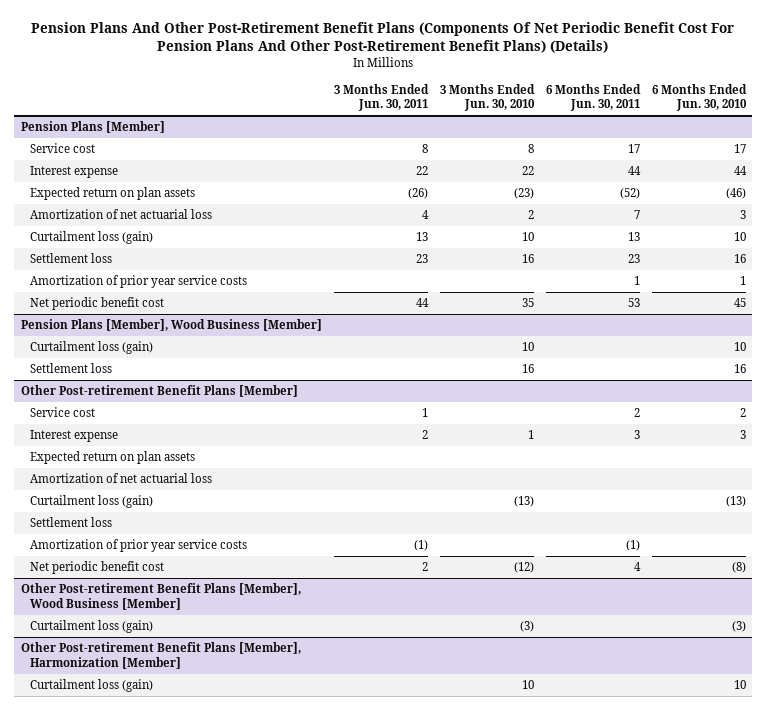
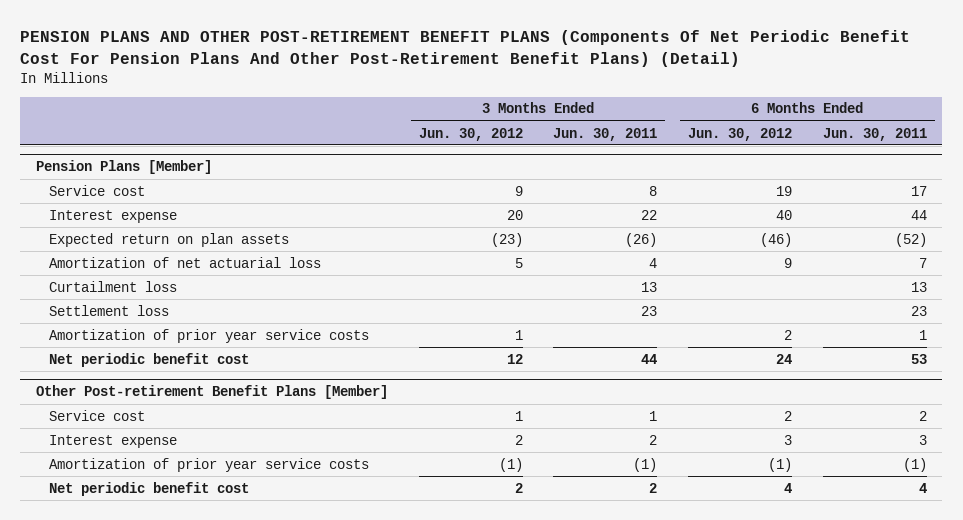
- Pension Plans And Other Post-Retirement Benefit Plans (Components Of Net Periodic Benefit Cost For Pension Plans And Other Post-Retirement Benefit Plans) (Details)
+ PENSION PLANS AND OTHER POST-RETIREMENT BENEFIT PLANS (Components Of Net Periodic Benefit Cost For Pension Plans And Other Post-Retirement Benefit Plans) (Detail)
- | 3 Months Ended Jun. 30, 2011 | 3 Months Ended Jun. 30, 2010 | 6 Months Ended Jun. 30, 2011 | 6 Months Ended Jun. 30, 2010
+ | 3 Months Ended Jun. 30, 2012 | 3 Months Ended Jun. 30, 2011 | 6 Months Ended Jun. 30, 2012 | 6 Months Ended Jun. 30, 2011
@ Pension Plans [Member]
- Curtailment loss (gain) | 13 | 10 | 13 | 10
+ Curtailment loss | | 13 | | 13
- Pension Plans [Member], Wood Business [Member]
- Curtailment loss (gain) | | 10 | | 10
- Settlement loss | | 16 | | 16
@ Other Post-retirement Benefit Plans [Member]
- Expected return on plan assets
- Amortization of net actuarial loss
- Curtailment loss (gain) | | (13) | | (13)
- Settlement loss
- Other Post-retirement Benefit Plans [Member], Wood Business [Member]
- Curtailment loss (gain) | | (3) | | (3)
- Other Post-retirement Benefit Plans [Member], Harmonization [Member]
- Curtailment loss (gain) | | 10 | | 10

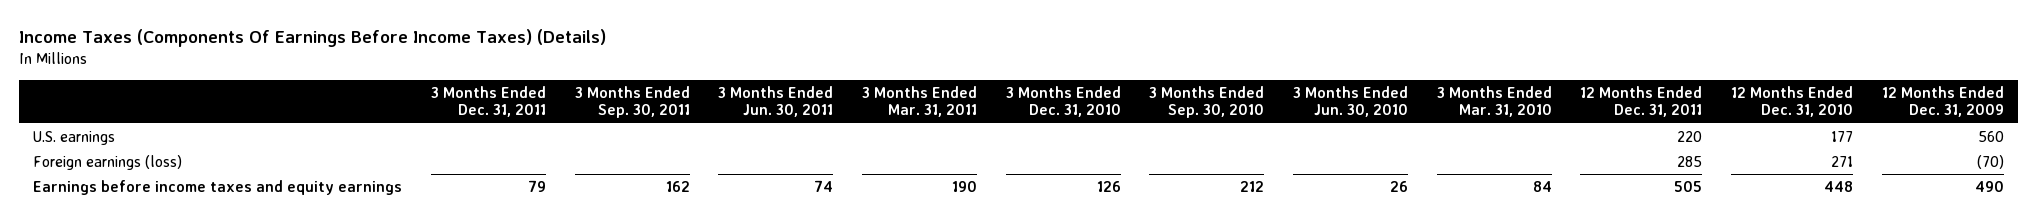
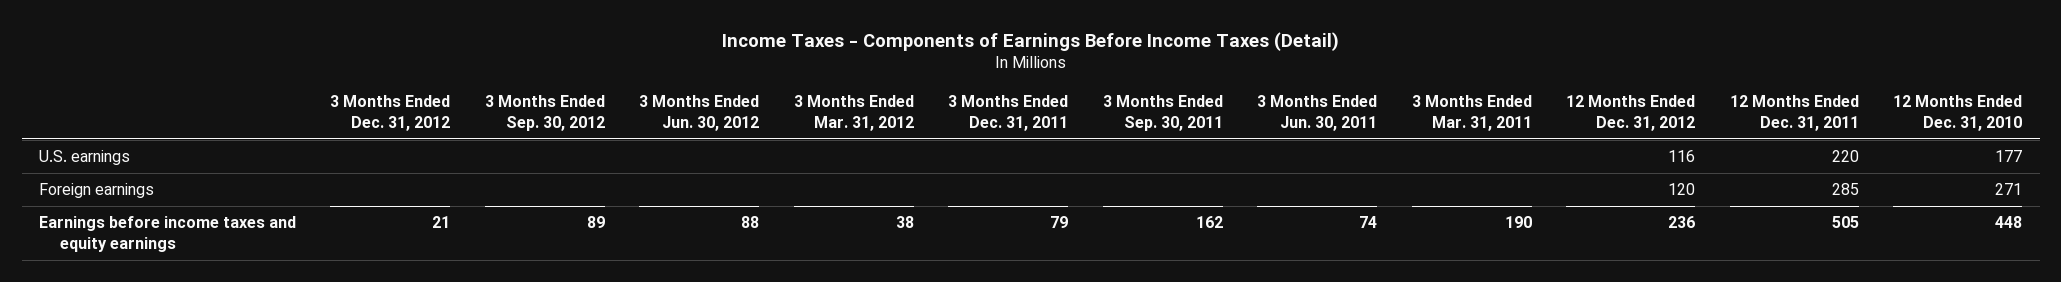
- Income Taxes (Components Of Earnings Before Income Taxes) (Details)
+ Income Taxes - Components of Earnings Before Income Taxes (Detail)
- | 3 Months Ended Dec. 31, 2011 | 3 Months Ended Sep. 30, 2011 | 3 Months Ended Jun. 30, 2011 | 3 Months Ended Mar. 31, 2011 | 3 Months Ended Dec. 31, 2010 | 3 Months Ended Sep. 30, 2010 | 3 Months Ended Jun. 30, 2010 | 3 Months Ended Mar. 31, 2010 | 12 Months Ended Dec. 31, 2011 | 12 Months Ended Dec. 31, 2010 | 12 Months Ended Dec. 31, 2009
+ | 3 Months Ended Dec. 31, 2012 | 3 Months Ended Sep. 30, 2012 | 3 Months Ended Jun. 30, 2012 | 3 Months Ended Mar. 31, 2012 | 3 Months Ended Dec. 31, 2011 | 3 Months Ended Sep. 30, 2011 | 3 Months Ended Jun. 30, 2011 | 3 Months Ended Mar. 31, 2011 | 12 Months Ended Dec. 31, 2012 | 12 Months Ended Dec. 31, 2011 | 12 Months Ended Dec. 31, 2010
- Foreign earnings (loss) | | | | | | | | | 285 | 271 | (70)
+ Foreign earnings | | | | | | | | | 120 | 285 | 271

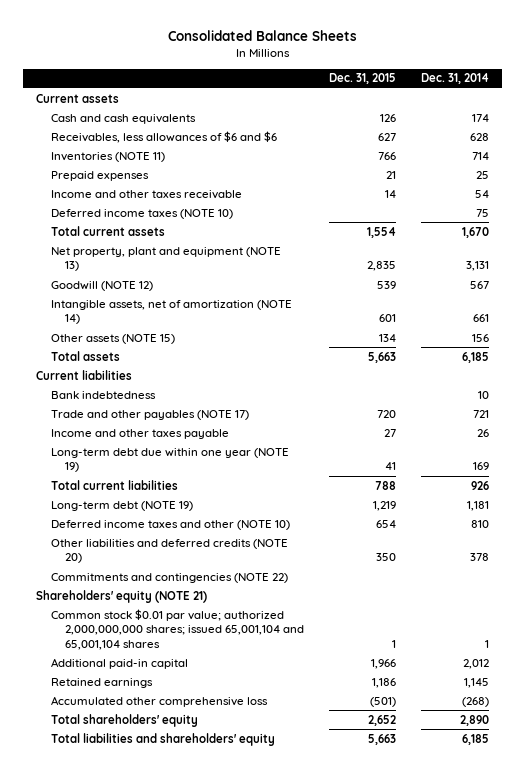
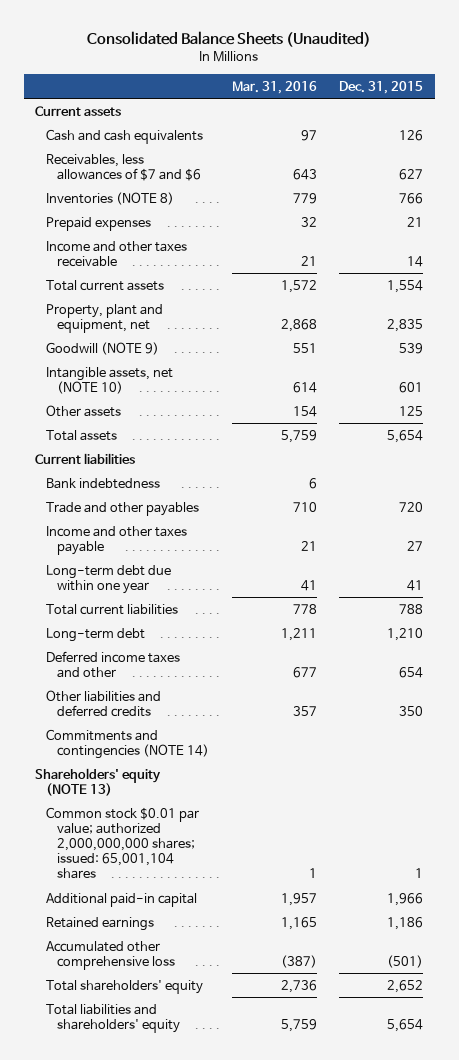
- Consolidated Balance Sheets
+ Consolidated Balance Sheets (Unaudited)
- | Dec. 31, 2015 | Dec. 31, 2014
+ | Mar. 31, 2016 | Dec. 31, 2015
- Receivables, less allowances of $6 and $6 | 627 | 628
- Inventories (NOTE 11) | 766 | 714
+ Receivables, less allowances of $7 and $6 | 643 | 627
+ Inventories (NOTE 8) | 779 | 766
- Deferred income taxes (NOTE 10) | | 75
- Net property, plant and equipment (NOTE 13) | 2,835 | 3,131
- Goodwill (NOTE 12) | 539 | 567
- Intangible assets, net of amortization (NOTE 14) | 601 | 661
- Other assets (NOTE 15) | 134 | 156
- Total assets | 5,663 | 6,185
+ Property, plant and equipment, net | 2,868 | 2,835
+ Goodwill (NOTE 9) | 551 | 539
+ Intangible assets, net (NOTE 10) | 614 | 601
+ Other assets | 154 | 125
+ Total assets | 5,759 | 5,654
- Trade and other payables (NOTE 17) | 720 | 721
+ Trade and other payables | 710 | 720
- Long-term debt due within one year (NOTE 19) | 41 | 169
+ Long-term debt due within one year | 41 | 41
- Long-term debt (NOTE 19) | 1,219 | 1,181
- Deferred income taxes and other (NOTE 10) | 654 | 810
- Other liabilities and deferred credits (NOTE 20) | 350 | 378
- Commitments and contingencies (NOTE 22)
- Shareholders' equity (NOTE 21)
- Common stock $0.01 par value; authorized 2,000,000,000 shares; issued 65,001,104 and 65,001,104 shares | 1 | 1
+ Long-term debt | 1,211 | 1,210
+ Deferred income taxes and other | 677 | 654
+ Other liabilities and deferred credits | 357 | 350
+ Commitments and contingencies (NOTE 14)
+ Shareholders' equity (NOTE 13)
+ Common stock $0.01 par value; authorized 2,000,000,000 shares; issued: 65,001,104 shares | 1 | 1
- Total liabilities and shareholders' equity | 5,663 | 6,185
+ Total liabilities and shareholders' equity | 5,759 | 5,654

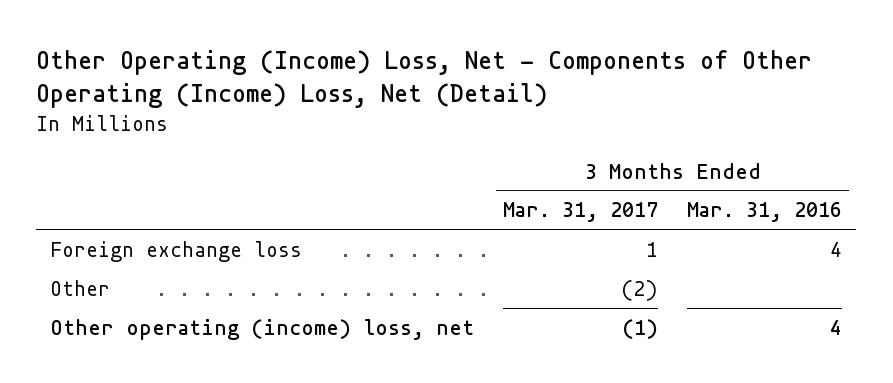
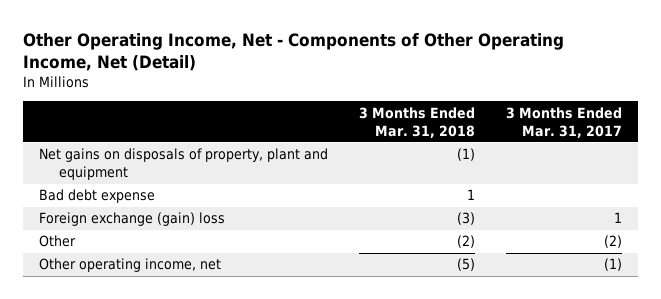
- Other Operating (Income) Loss, Net - Components of Other Operating (Income) Loss, Net (Detail)
+ Other Operating Income, Net - Components of Other Operating Income, Net (Detail)
- | 3 Months Ended Mar. 31, 2017 | 3 Months Ended Mar. 31, 2016
+ | 3 Months Ended Mar. 31, 2018 | 3 Months Ended Mar. 31, 2017
- Foreign exchange loss | 1 | 4
+ Net gains on disposals of property, plant and equipment | (1) |
+ Bad debt expense | 1 |
+ Foreign exchange (gain) loss | (3) | 1
- Other operating (income) loss, net | (1) | 4
+ Other operating income, net | (5) | (1)

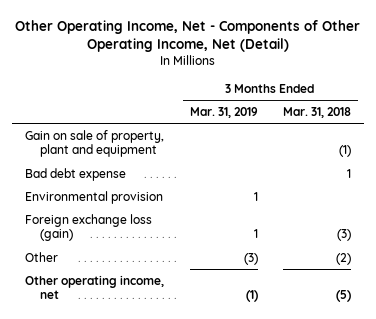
- | 3 Months Ended Mar. 31, 2018 | 3 Months Ended Mar. 31, 2017
+ | 3 Months Ended Mar. 31, 2019 | 3 Months Ended Mar. 31, 2018
- Net gains on disposals of property, plant and equipment | (1) |
+ Gain on sale of property, plant and equipment | | (1)
- Foreign exchange (gain) loss | (3) | 1
+ Environmental provision | 1 |
+ Foreign exchange loss (gain) | 1 | (3)

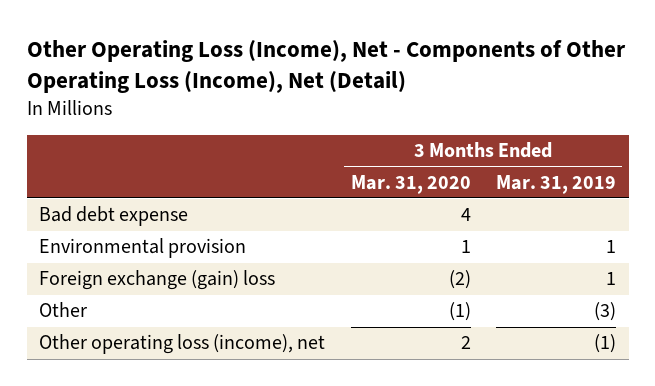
- Other Operating Income, Net - Components of Other Operating Income, Net (Detail)
+ Other Operating Loss (Income), Net - Components of Other Operating Loss (Income), Net (Detail)
- | 3 Months Ended Mar. 31, 2019 | 3 Months Ended Mar. 31, 2018
+ | 3 Months Ended Mar. 31, 2020 | 3 Months Ended Mar. 31, 2019
- Gain on sale of property, plant and equipment | | (1)
- Foreign exchange loss (gain) | 1 | (3)
+ Foreign exchange (gain) loss | (2) | 1
- Other operating income, net | (1) | (5)
+ Other operating loss (income), net | 2 | (1)

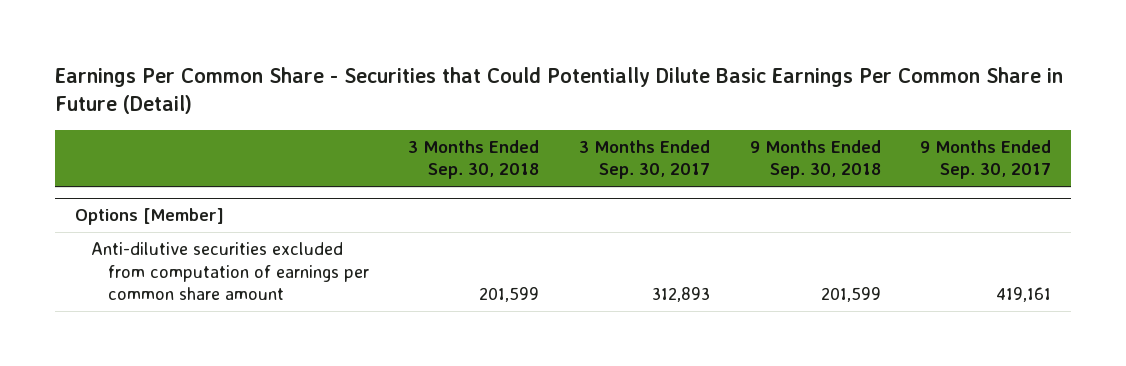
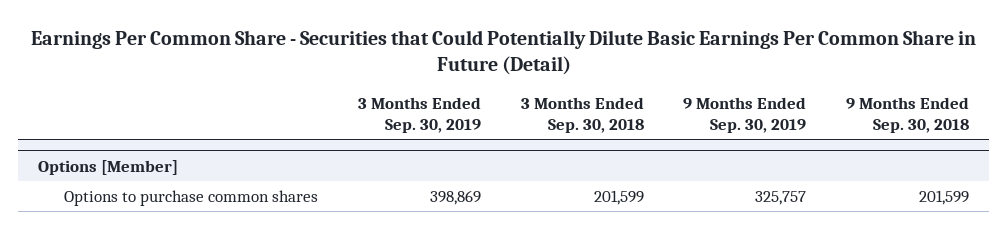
- | 3 Months Ended Sep. 30, 2018 | 3 Months Ended Sep. 30, 2017 | 9 Months Ended Sep. 30, 2018 | 9 Months Ended Sep. 30, 2017
+ | 3 Months Ended Sep. 30, 2019 | 3 Months Ended Sep. 30, 2018 | 9 Months Ended Sep. 30, 2019 | 9 Months Ended Sep. 30, 2018
@ Options [Member]
- Anti-dilutive securities excluded from computation of earnings per common share amount | 201,599 | 312,893 | 201,599 | 419,161
+ Options to purchase common shares | 398,869 | 201,599 | 325,757 | 201,599

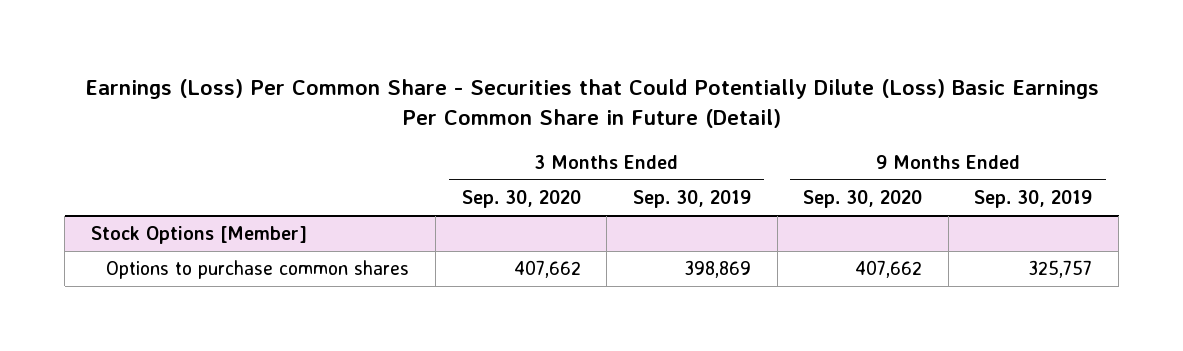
- Earnings Per Common Share - Securities that Could Potentially Dilute Basic Earnings Per Common Share in Future (Detail)
+ Earnings (Loss) Per Common Share - Securities that Could Potentially Dilute (Loss) Basic Earnings Per Common Share in Future (Detail)
- | 3 Months Ended Sep. 30, 2019 | 3 Months Ended Sep. 30, 2018 | 9 Months Ended Sep. 30, 2019 | 9 Months Ended Sep. 30, 2018
+ | 3 Months Ended Sep. 30, 2020 | 3 Months Ended Sep. 30, 2019 | 9 Months Ended Sep. 30, 2020 | 9 Months Ended Sep. 30, 2019
- Options [Member]
+ Stock Options [Member]

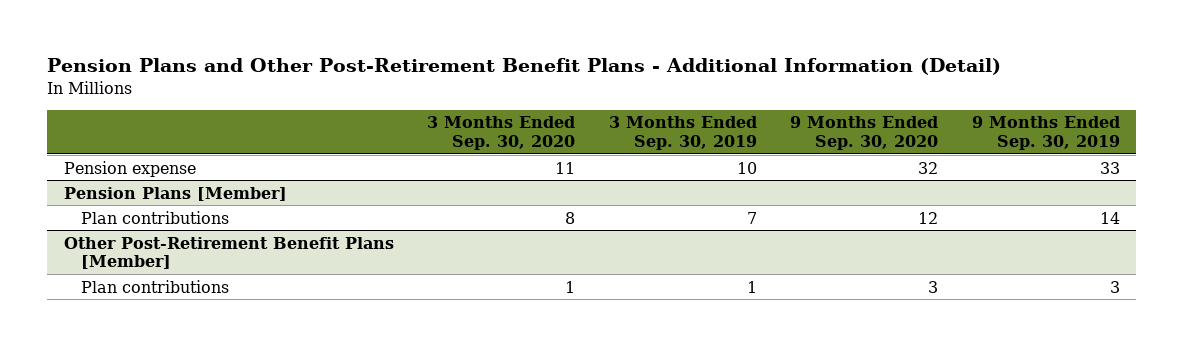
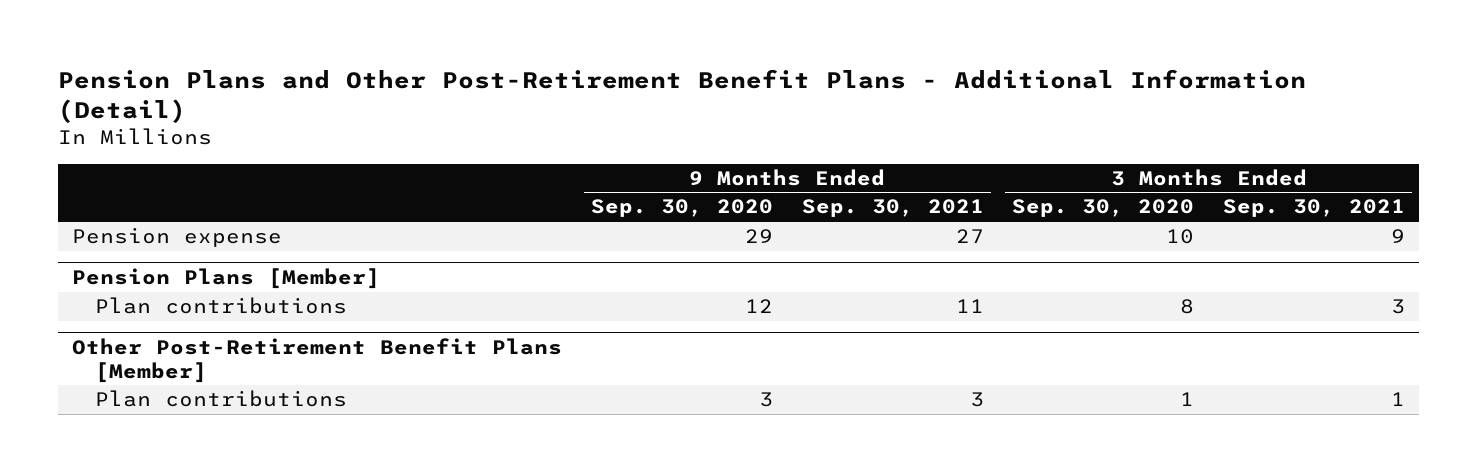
- | 3 Months Ended Sep. 30, 2020 | 3 Months Ended Sep. 30, 2019 | 9 Months Ended Sep. 30, 2020 | 9 Months Ended Sep. 30, 2019
+ | 9 Months Ended Sep. 30, 2020 | 9 Months Ended Sep. 30, 2021 | 3 Months Ended Sep. 30, 2020 | 3 Months Ended Sep. 30, 2021
- Pension expense | 11 | 10 | 32 | 33
+ Pension expense | 29 | 27 | 10 | 9

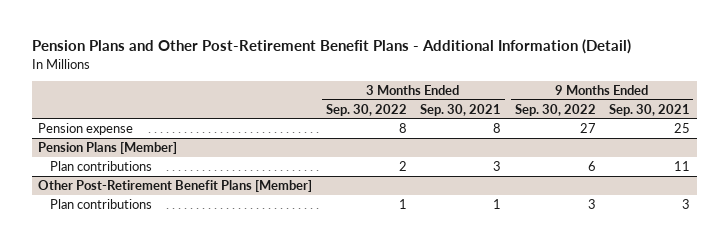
- | 9 Months Ended Sep. 30, 2020 | 9 Months Ended Sep. 30, 2021 | 3 Months Ended Sep. 30, 2020 | 3 Months Ended Sep. 30, 2021
+ | 3 Months Ended Sep. 30, 2022 | 3 Months Ended Sep. 30, 2021 | 9 Months Ended Sep. 30, 2022 | 9 Months Ended Sep. 30, 2021
- Pension expense | 29 | 27 | 10 | 9
+ Pension expense | 8 | 8 | 27 | 25

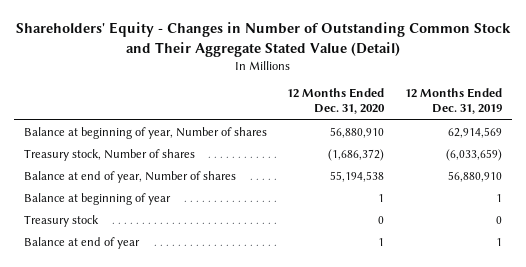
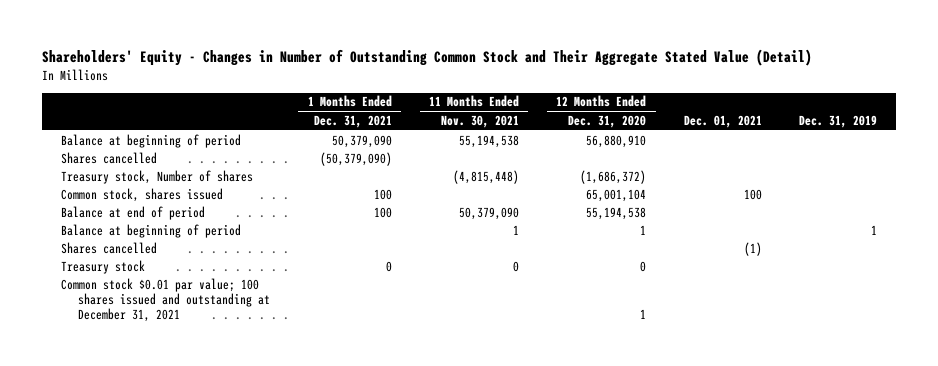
- | 12 Months Ended Dec. 31, 2020 | 12 Months Ended Dec. 31, 2019
+ | 1 Months Ended Dec. 31, 2021 | 11 Months Ended Nov. 30, 2021 | 12 Months Ended Dec. 31, 2020 | Dec. 01, 2021 | Dec. 31, 2019
- Balance at beginning of year, Number of shares | 56,880,910 | 62,914,569
+ Balance at beginning of period | 50,379,090 | 55,194,538 | 56,880,910 | |
+ Shares cancelled | (50,379,090) | | | |
- Balance at end of year, Number of shares | 55,194,538 | 56,880,910
- Balance at beginning of year | 1 | 1
+ Common stock, shares issued | 100 | | 65,001,104 | 100 |
+ Balance at end of period | 100 | 50,379,090 | 55,194,538 | |
+ Balance at beginning of period | | 1 | 1 | | 1
+ Shares cancelled | | | | (1) |
- Balance at end of year | 1 | 1
+ Common stock $0.01 par value; 100 shares issued and outstanding at December 31, 2021 | | | 1 | |

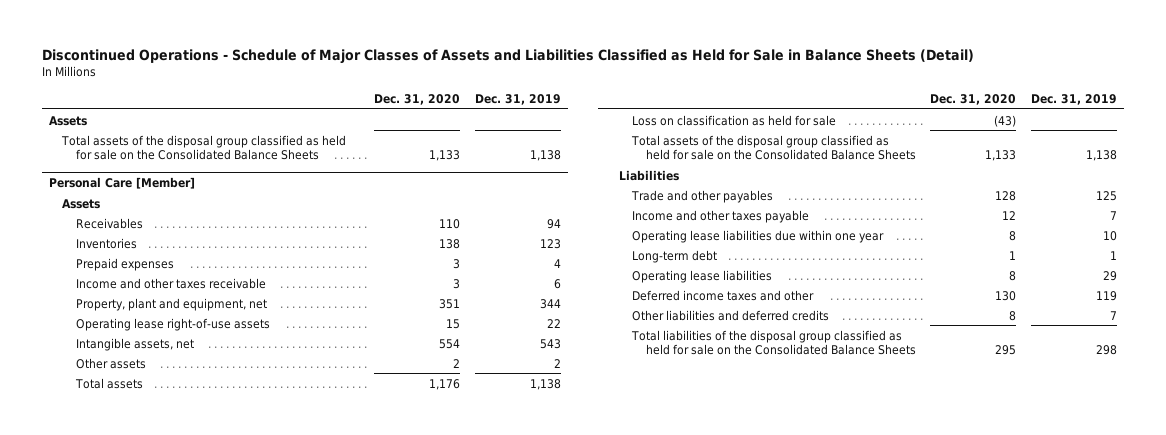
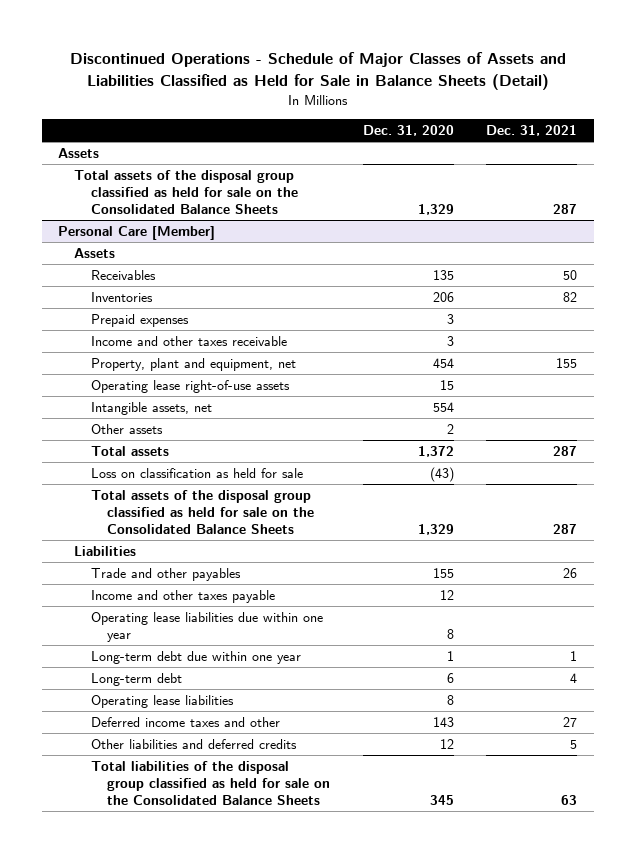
- | Dec. 31, 2020 | Dec. 31, 2019
+ | Dec. 31, 2020 | Dec. 31, 2021
- Total assets of the disposal group classified as held for sale on the Consolidated Balance Sheets | 1,133 | 1,138
+ Total assets of the disposal group classified as held for sale on the Consolidated Balance Sheets | 1,329 | 287
@ Personal Care [Member]
- Receivables | 110 | 94
- Inventories | 138 | 123
+ Receivables | 135 | 50
+ Inventories | 206 | 82
- Property, plant and equipment, net | 351 | 344
+ Property, plant and equipment, net | 454 | 155
- Total assets | 1,176 | 1,138
+ Total assets | 1,372 | 287
- Total assets of the disposal group classified as held for sale on the Consolidated Balance Sheets | 1,133 | 1,138
+ Total assets of the disposal group classified as held for sale on the Consolidated Balance Sheets | 1,329 | 287
- Trade and other payables | 128 | 125
+ Trade and other payables | 155 | 26
- Long-term debt | 1 | 1
+ Long-term debt due within one year | 1 | 1
+ Long-term debt | 6 | 4
- Deferred income taxes and other | 130 | 119
- Other liabilities and deferred credits | 8 | 7
- Total liabilities of the disposal group classified as held for sale on the Consolidated Balance Sheets | 295 | 298
+ Deferred income taxes and other | 143 | 27
+ Other liabilities and deferred credits | 12 | 5
+ Total liabilities of the disposal group classified as held for sale on the Consolidated Balance Sheets | 345 | 63

